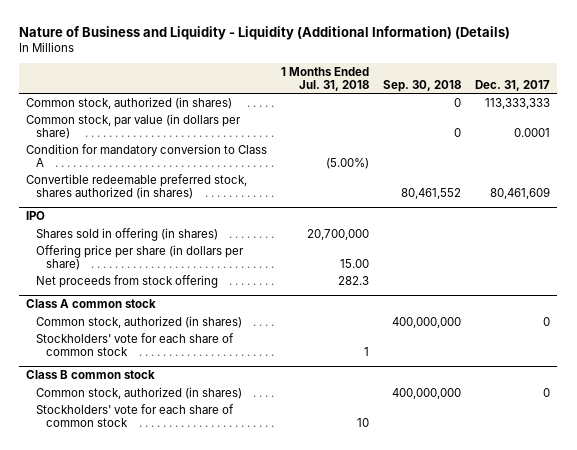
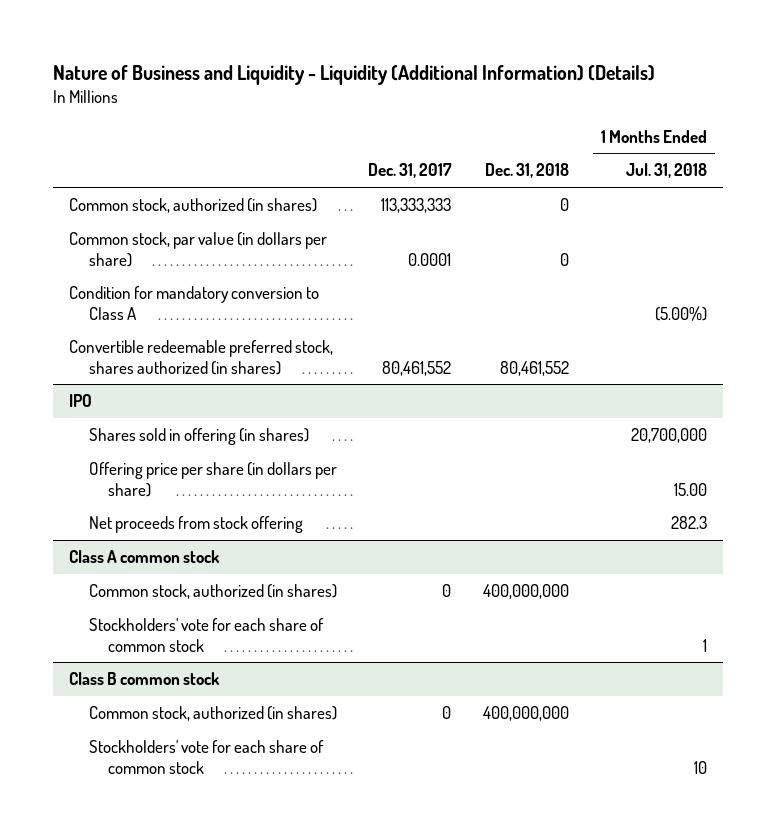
- | 1 Months Ended Jul. 31, 2018 | Sep. 30, 2018 | Dec. 31, 2017
+ | Dec. 31, 2017 | Dec. 31, 2018 | 1 Months Ended Jul. 31, 2018
- Convertible redeemable preferred stock, shares authorized (in shares) | | 80,461,552 | 80,461,609
+ Convertible redeemable preferred stock, shares authorized (in shares) | 80,461,552 | 80,461,552 |

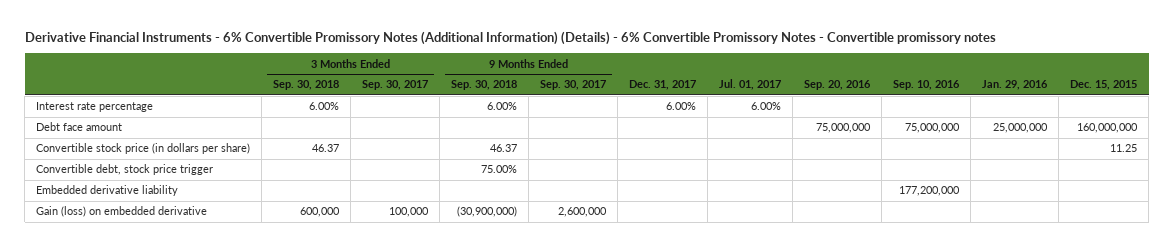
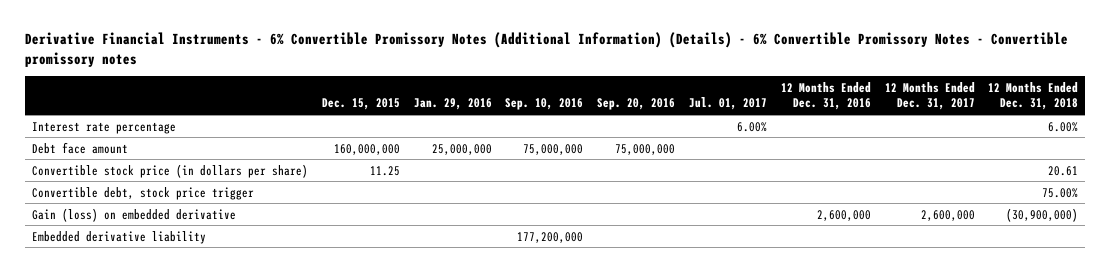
- | 3 Months Ended Sep. 30, 2018 | 3 Months Ended Sep. 30, 2017 | 9 Months Ended Sep. 30, 2018 | 9 Months Ended Sep. 30, 2017 | Dec. 31, 2017 | Jul. 01, 2017 | Sep. 20, 2016 | Sep. 10, 2016 | Jan. 29, 2016 | Dec. 15, 2015
+ | Dec. 15, 2015 | Jan. 29, 2016 | Sep. 10, 2016 | Sep. 20, 2016 | Jul. 01, 2017 | 12 Months Ended Dec. 31, 2016 | 12 Months Ended Dec. 31, 2017 | 12 Months Ended Dec. 31, 2018
moved down: Embedded derivative liability | | | 177,200,000 | | | | |

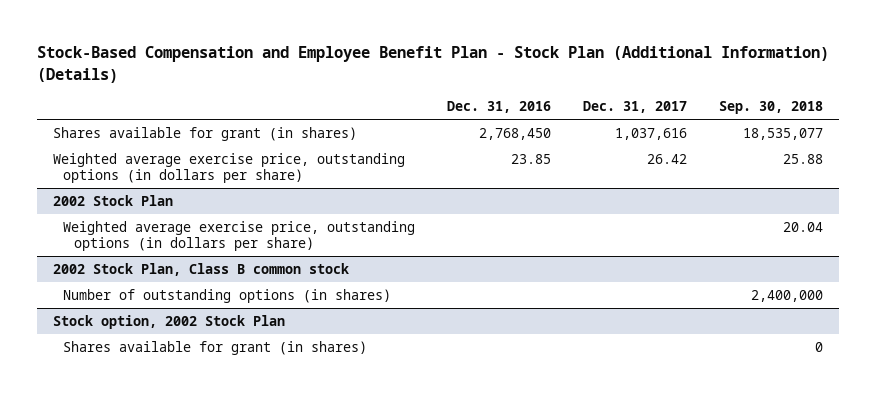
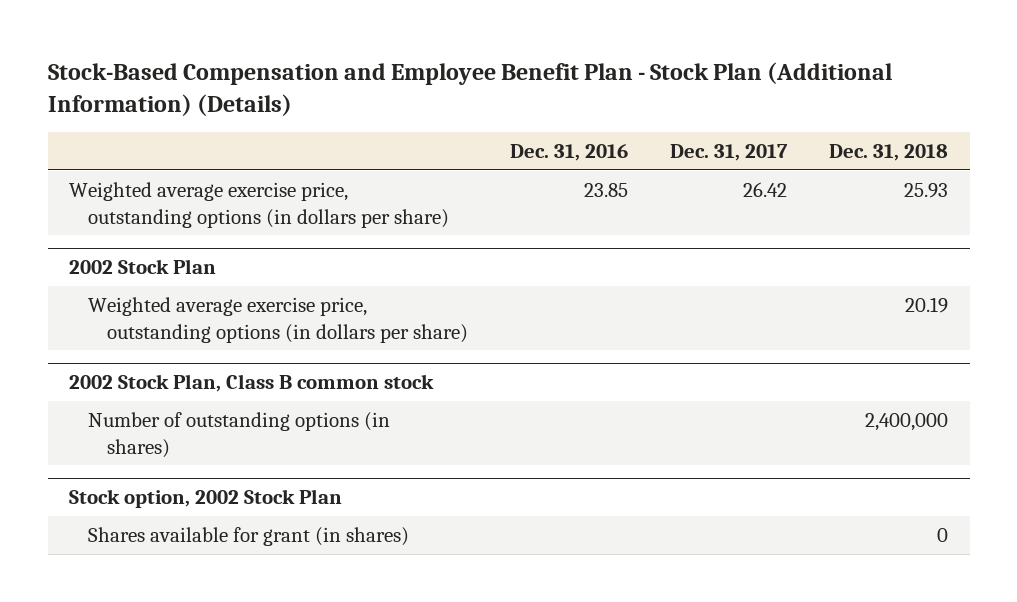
- | Dec. 31, 2016 | Dec. 31, 2017 | Sep. 30, 2018
+ | Dec. 31, 2016 | Dec. 31, 2017 | Dec. 31, 2018
- Shares available for grant (in shares) | 2,768,450 | 1,037,616 | 18,535,077

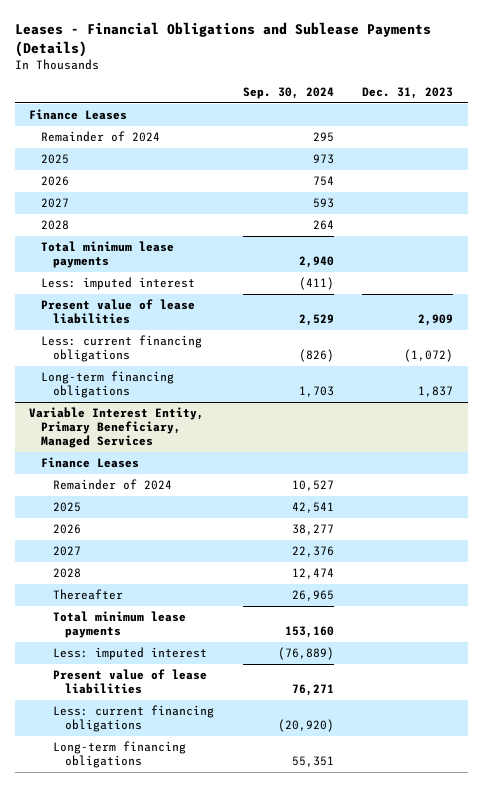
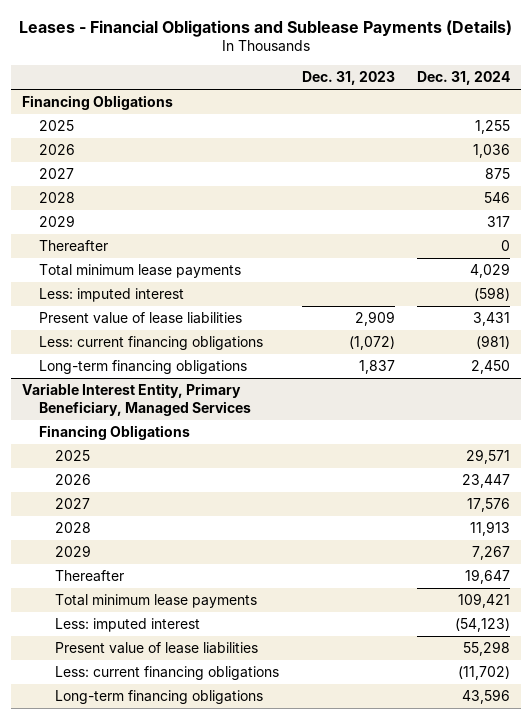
- | Sep. 30, 2024 | Dec. 31, 2023
+ | Dec. 31, 2023 | Dec. 31, 2024
- Finance Leases
- Remainder of 2024 | 295 |
+ Financing Obligations
+ 2029 | | 317
+ Thereafter | | 0
@ Variable Interest Entity, Primary Beneficiary, Managed Services
- Finance Leases
- Remainder of 2024 | 10,527 |
+ Financing Obligations
+ 2029 | | 7,267

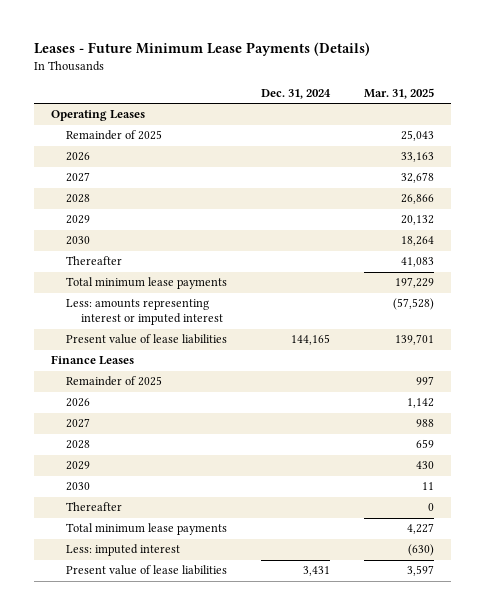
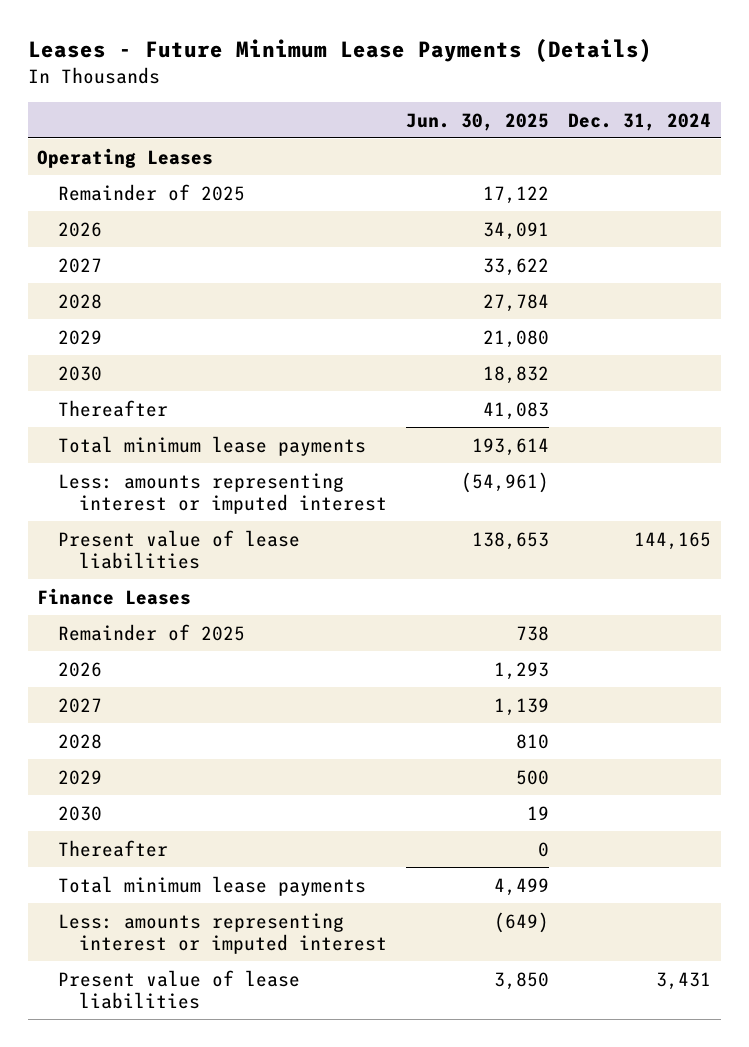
- | Dec. 31, 2024 | Mar. 31, 2025
+ | Jun. 30, 2025 | Dec. 31, 2024
- Less: imputed interest | | (630)
+ Less: amounts representing interest or imputed interest | (649) |

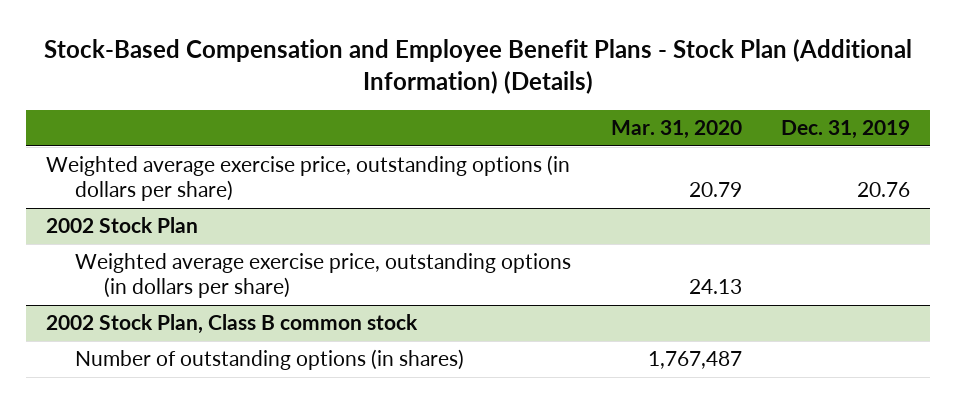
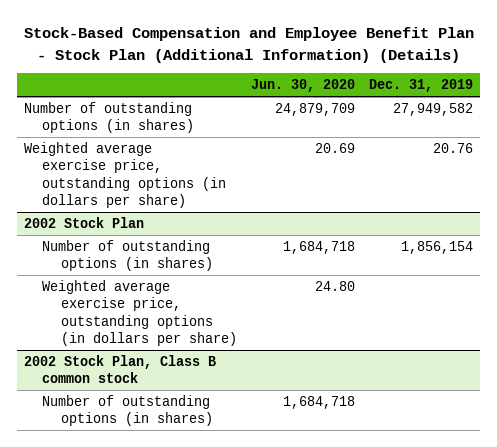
- Stock-Based Compensation and Employee Benefit Plans - Stock Plan (Additional Information) (Details)
+ Stock-Based Compensation and Employee Benefit Plan - Stock Plan (Additional Information) (Details)
- | Mar. 31, 2020 | Dec. 31, 2019
+ | Jun. 30, 2020 | Dec. 31, 2019
+ Number of outstanding options (in shares) | 24,879,709 | 27,949,582
@ 2002 Stock Plan
+ Number of outstanding options (in shares) | 1,684,718 | 1,856,154

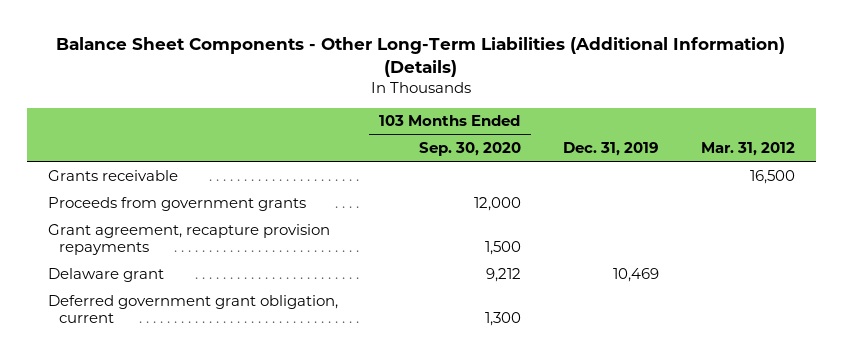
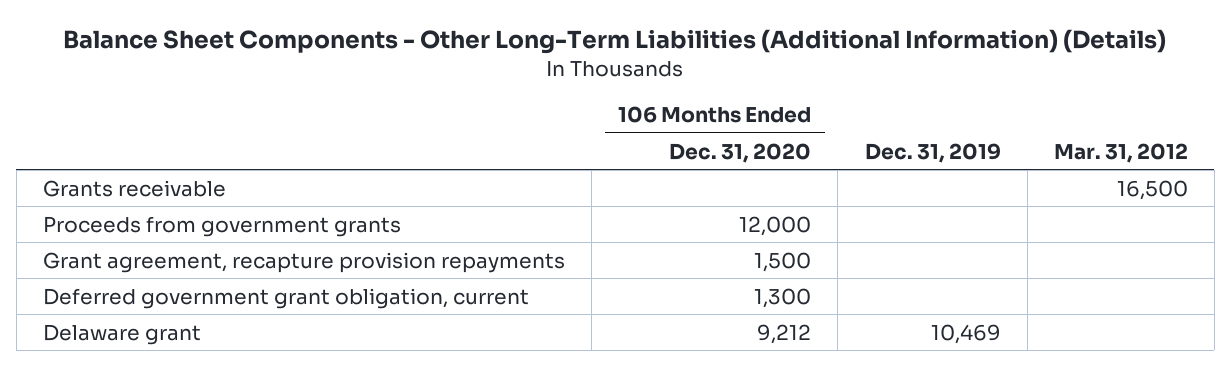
- | 103 Months Ended Sep. 30, 2020 | Dec. 31, 2019 | Mar. 31, 2012
+ | 106 Months Ended Dec. 31, 2020 | Dec. 31, 2019 | Mar. 31, 2012
moved down: Delaware grant | 9,212 | 10,469 |

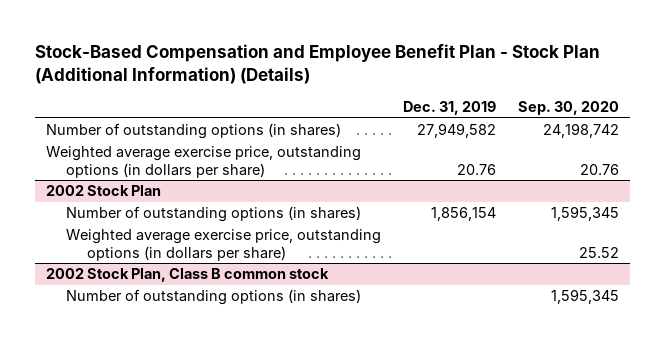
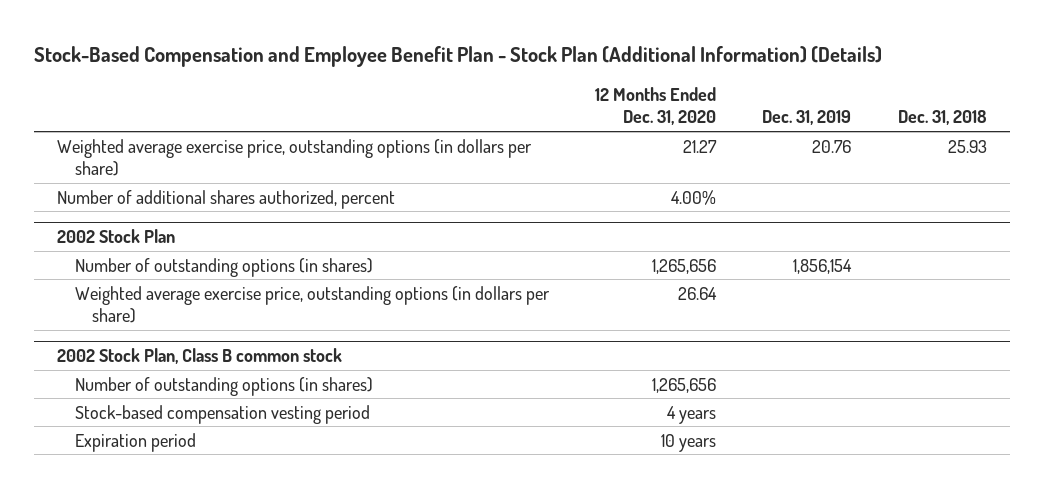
- | Dec. 31, 2019 | Sep. 30, 2020
+ | 12 Months Ended Dec. 31, 2020 | Dec. 31, 2019 | Dec. 31, 2018
- Number of outstanding options (in shares) | 27,949,582 | 24,198,742
+ Number of additional shares authorized, percent | 4.00% | |
@ 2002 Stock Plan, Class B common stock
+ Stock-based compensation vesting period | 4 years | |
+ Expiration period | 10 years | |

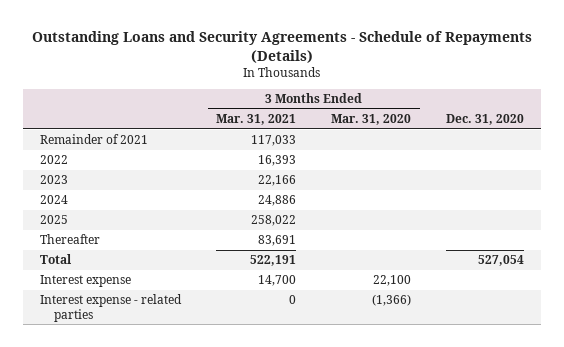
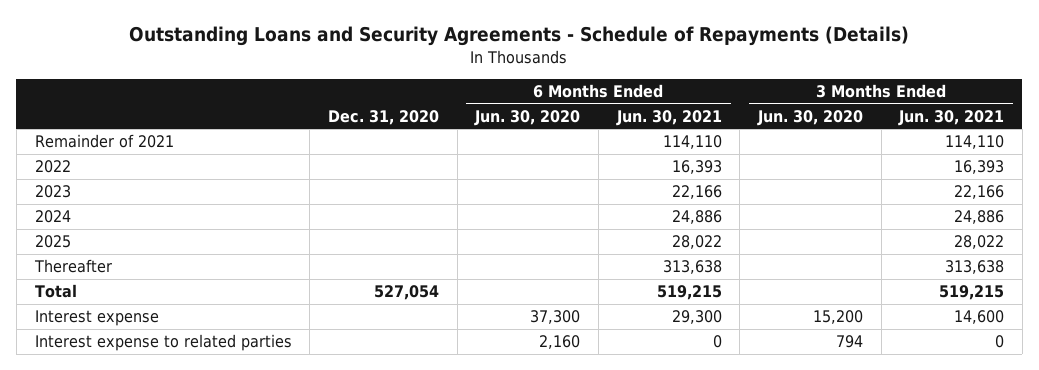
- | 3 Months Ended Mar. 31, 2021 | 3 Months Ended Mar. 31, 2020 | Dec. 31, 2020
+ | Dec. 31, 2020 | 6 Months Ended Jun. 30, 2020 | 6 Months Ended Jun. 30, 2021 | 3 Months Ended Jun. 30, 2020 | 3 Months Ended Jun. 30, 2021
- Interest expense - related parties | 0 | (1,366) |
+ Interest expense to related parties | | 2,160 | 0 | 794 | 0

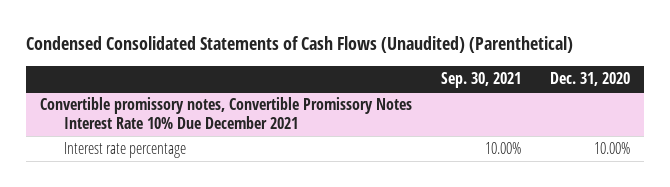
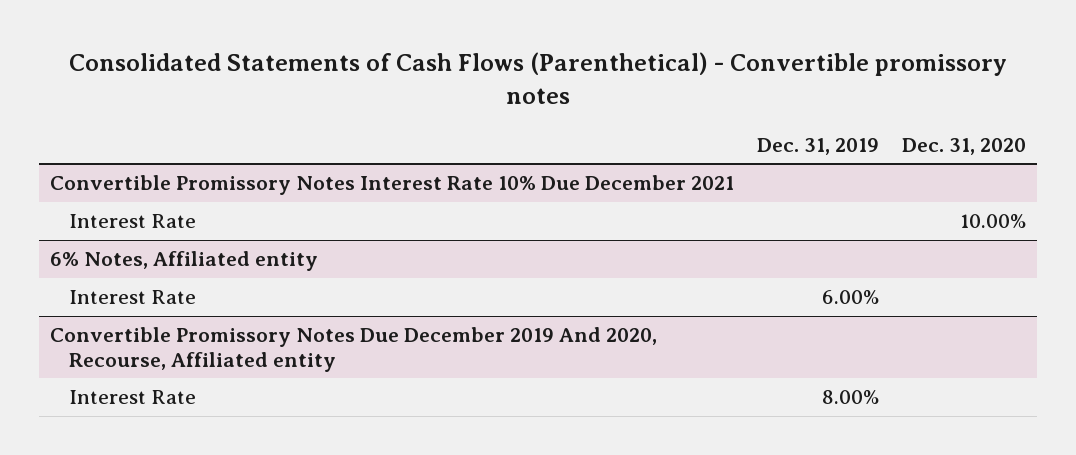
- Condensed Consolidated Statements of Cash Flows (Unaudited) (Parenthetical)
+ Consolidated Statements of Cash Flows (Parenthetical) - Convertible promissory notes
- | Sep. 30, 2021 | Dec. 31, 2020
+ | Dec. 31, 2019 | Dec. 31, 2020
- Convertible promissory notes, Convertible Promissory Notes Interest Rate 10% Due December 2021
- Interest rate percentage | 10.00% | 10.00%
+ Convertible Promissory Notes Interest Rate 10% Due December 2021
+ Interest Rate | | 10.00%
+ 6% Notes, Affiliated entity
+ Interest Rate | 6.00% |
+ Convertible Promissory Notes Due December 2019 And 2020, Recourse, Affiliated entity
+ Interest Rate | 8.00% |

